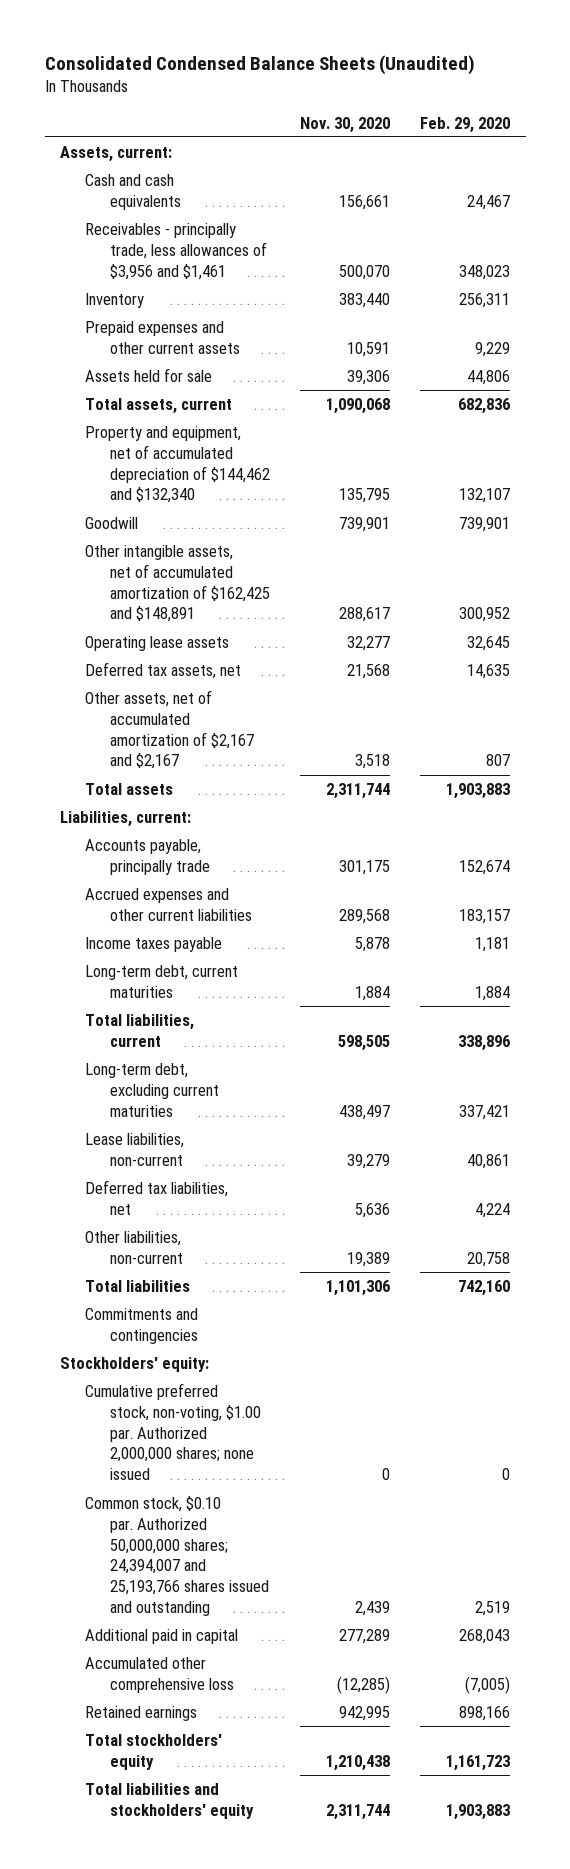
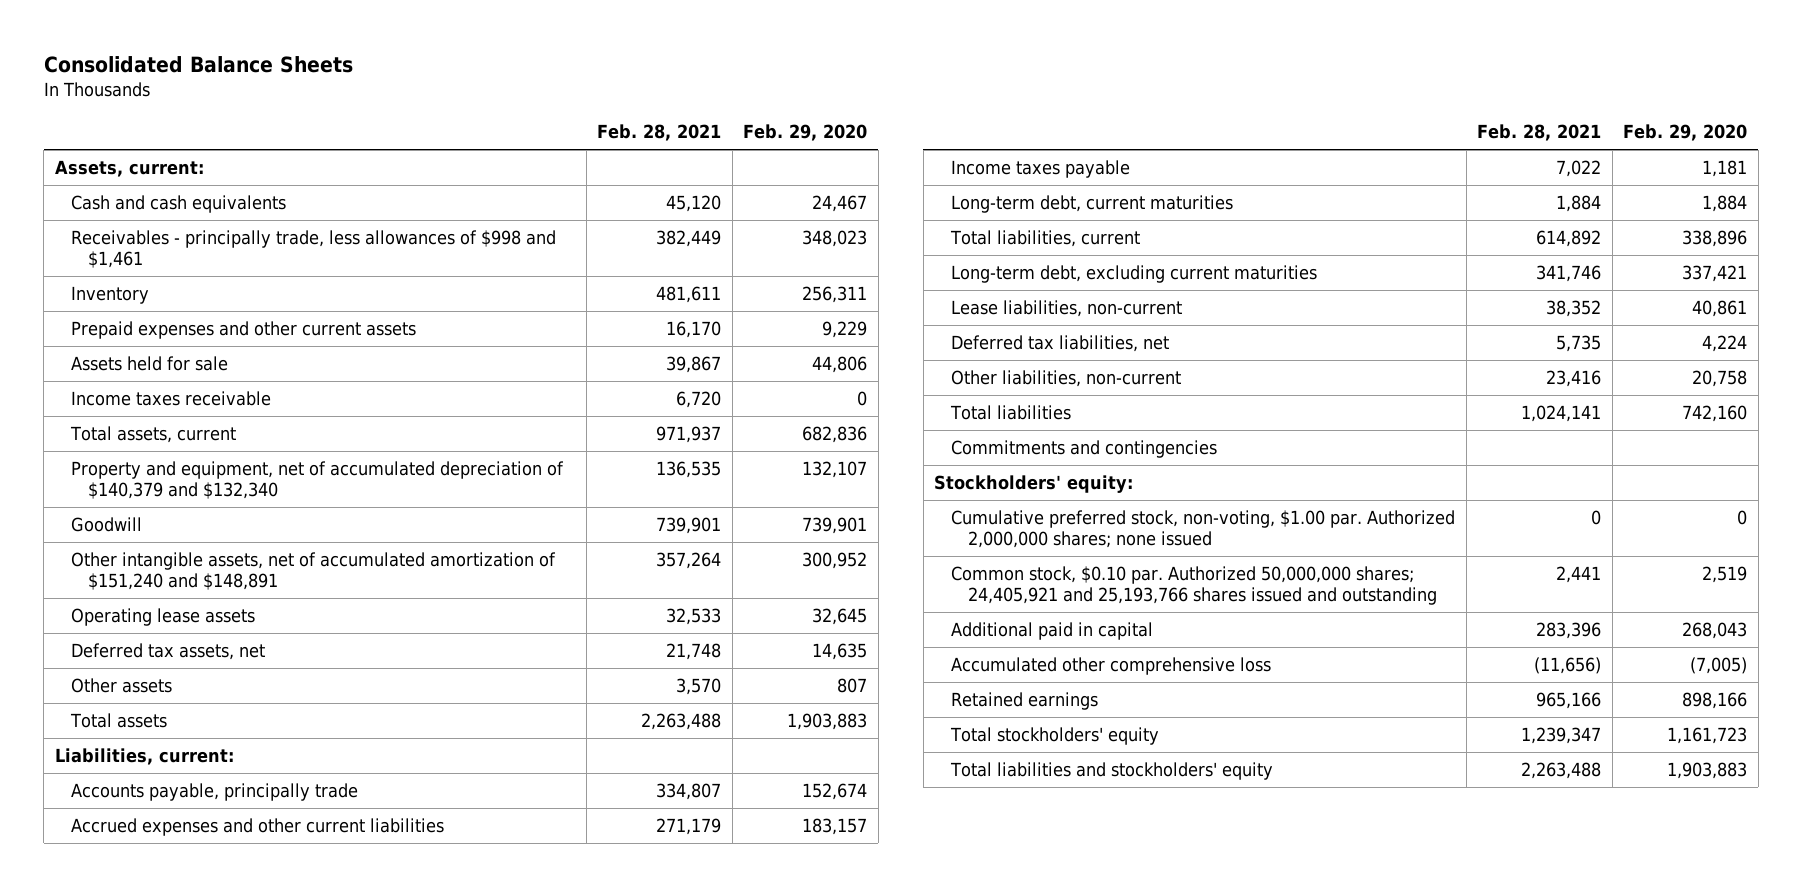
- Consolidated Condensed Balance Sheets (Unaudited)
+ Consolidated Balance Sheets
- | Nov. 30, 2020 | Feb. 29, 2020
+ | Feb. 28, 2021 | Feb. 29, 2020
- Receivables - principally trade, less allowances of $3,956 and $1,461 | 500,070 | 348,023
+ Receivables - principally trade, less allowances of $998 and $1,461 | 382,449 | 348,023
+ Income taxes receivable | 6,720 | 0
- Property and equipment, net of accumulated depreciation of $144,462 and $132,340 | 135,795 | 132,107
+ Property and equipment, net of accumulated depreciation of $140,379 and $132,340 | 136,535 | 132,107
- Other intangible assets, net of accumulated amortization of $162,425 and $148,891 | 288,617 | 300,952
+ Other intangible assets, net of accumulated amortization of $151,240 and $148,891 | 357,264 | 300,952
- Other assets, net of accumulated amortization of $2,167 and $2,167 | 3,518 | 807
+ Other assets | 3,570 | 807
- Common stock, $0.10 par. Authorized 50,000,000 shares; 24,394,007 and 25,193,766 shares issued and outstanding | 2,439 | 2,519
+ Common stock, $0.10 par. Authorized 50,000,000 shares; 24,405,921 and 25,193,766 shares issued and outstanding | 2,441 | 2,519

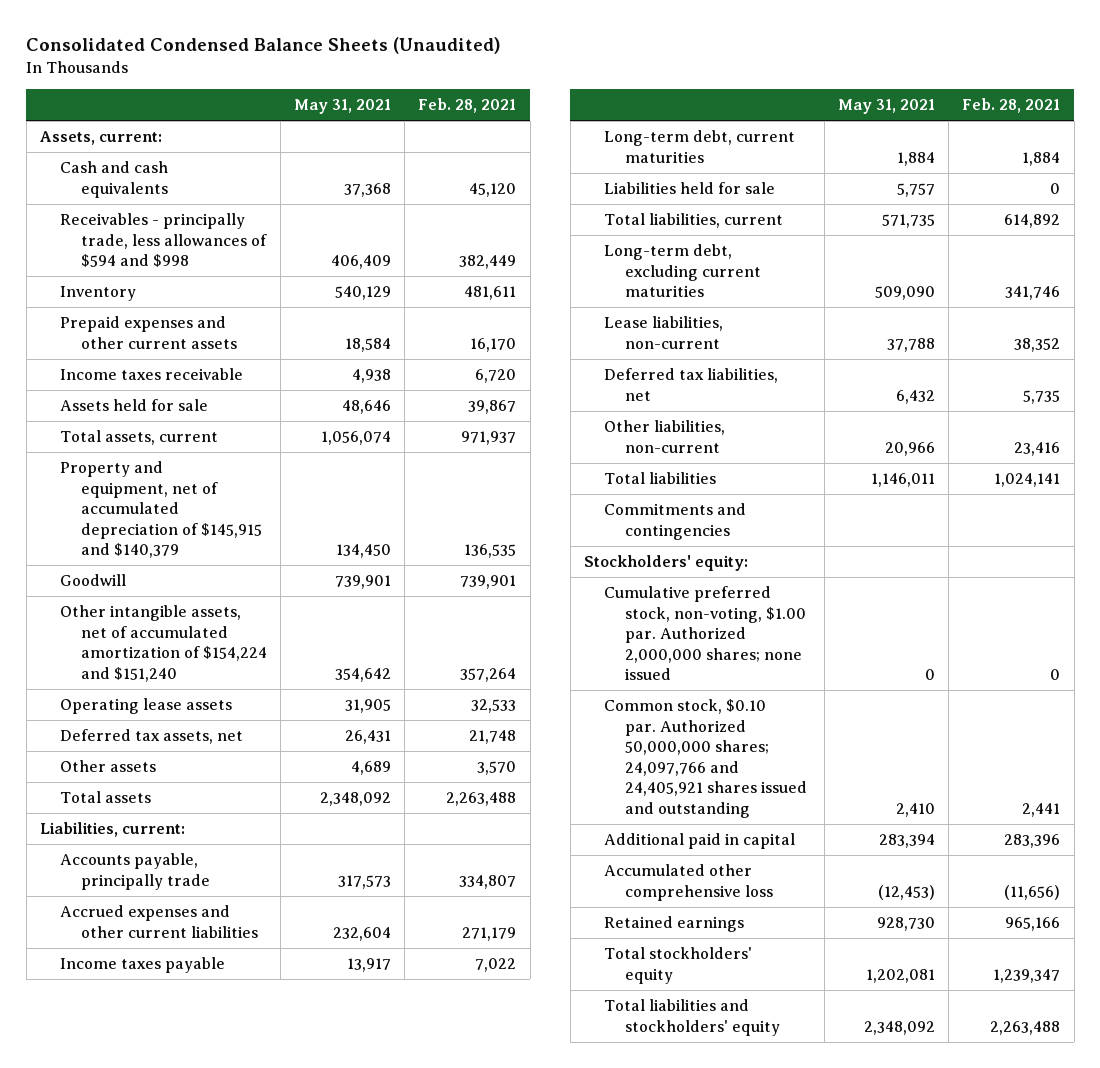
- Consolidated Balance Sheets
+ Consolidated Condensed Balance Sheets (Unaudited)
- | Feb. 28, 2021 | Feb. 29, 2020
+ | May 31, 2021 | Feb. 28, 2021
- Receivables - principally trade, less allowances of $998 and $1,461 | 382,449 | 348,023
+ Receivables - principally trade, less allowances of $594 and $998 | 406,409 | 382,449
moved down: Assets held for sale | 48,646 | 39,867
- Property and equipment, net of accumulated depreciation of $140,379 and $132,340 | 136,535 | 132,107
+ Property and equipment, net of accumulated depreciation of $145,915 and $140,379 | 134,450 | 136,535
- Other intangible assets, net of accumulated amortization of $151,240 and $148,891 | 357,264 | 300,952
+ Other intangible assets, net of accumulated amortization of $154,224 and $151,240 | 354,642 | 357,264
+ Liabilities held for sale | 5,757 | 0
- Common stock, $0.10 par. Authorized 50,000,000 shares; 24,405,921 and 25,193,766 shares issued and outstanding | 2,441 | 2,519
+ Common stock, $0.10 par. Authorized 50,000,000 shares; 24,097,766 and 24,405,921 shares issued and outstanding | 2,410 | 2,441

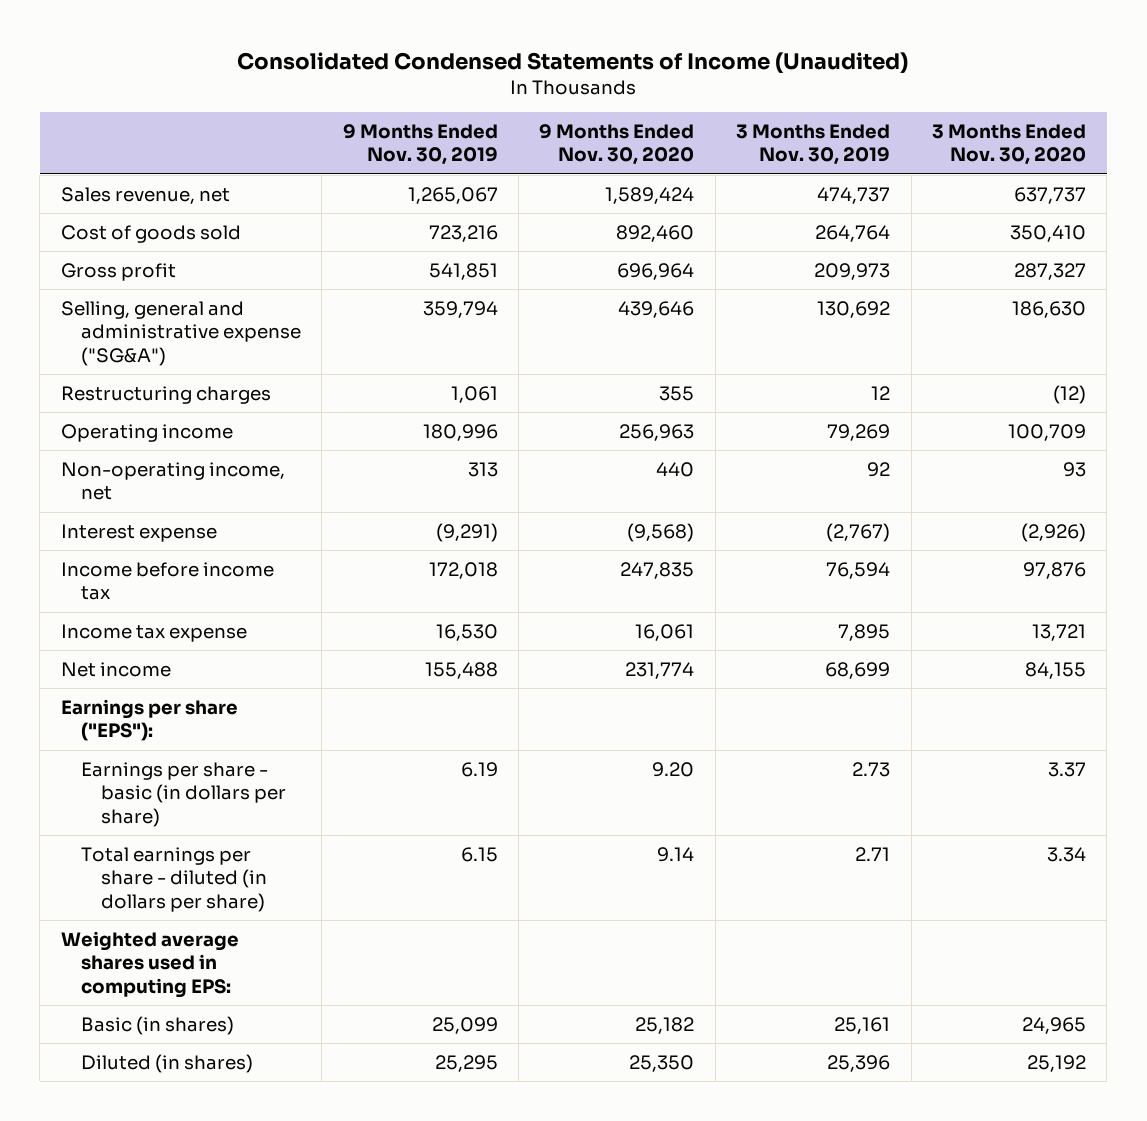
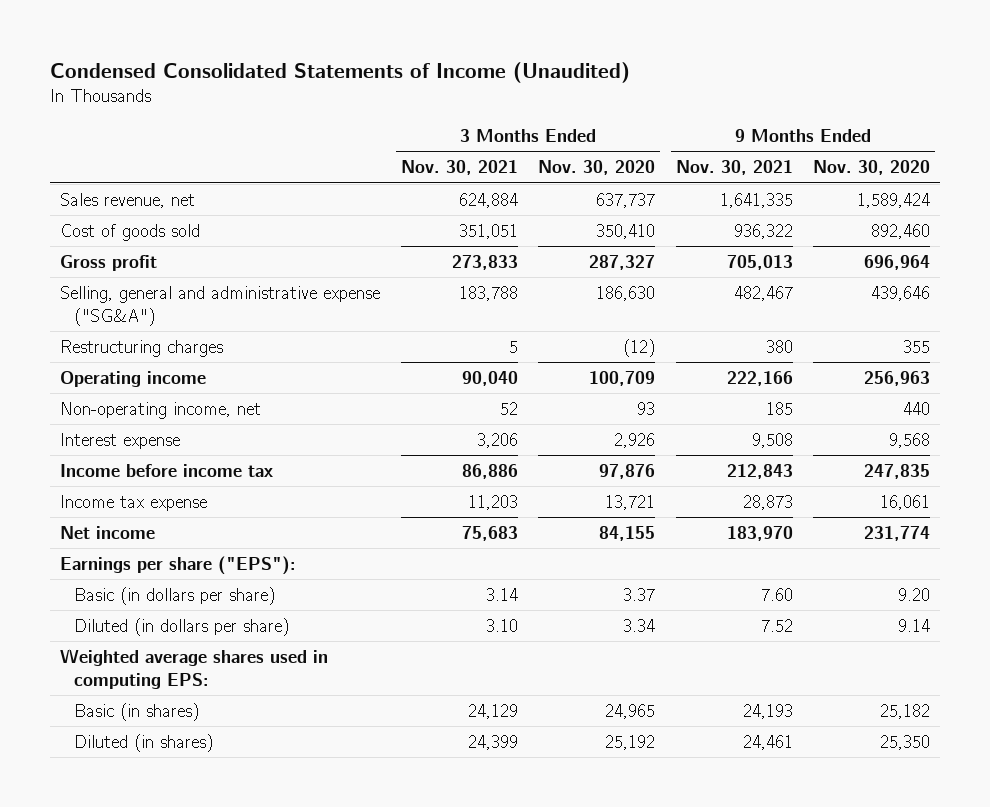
- Consolidated Condensed Statements of Income (Unaudited)
+ Condensed Consolidated Statements of Income (Unaudited)
- | 9 Months Ended Nov. 30, 2019 | 9 Months Ended Nov. 30, 2020 | 3 Months Ended Nov. 30, 2019 | 3 Months Ended Nov. 30, 2020
+ | 3 Months Ended Nov. 30, 2021 | 3 Months Ended Nov. 30, 2020 | 9 Months Ended Nov. 30, 2021 | 9 Months Ended Nov. 30, 2020
- Interest expense | (9,291) | (9,568) | (2,767) | (2,926)
+ Interest expense | 3,206 | 2,926 | 9,508 | 9,568
- Earnings per share - basic (in dollars per share) | 6.19 | 9.20 | 2.73 | 3.37
- Total earnings per share - diluted (in dollars per share) | 6.15 | 9.14 | 2.71 | 3.34
+ Basic (in dollars per share) | 3.14 | 3.37 | 7.60 | 9.20
+ Diluted (in dollars per share) | 3.10 | 3.34 | 7.52 | 9.14

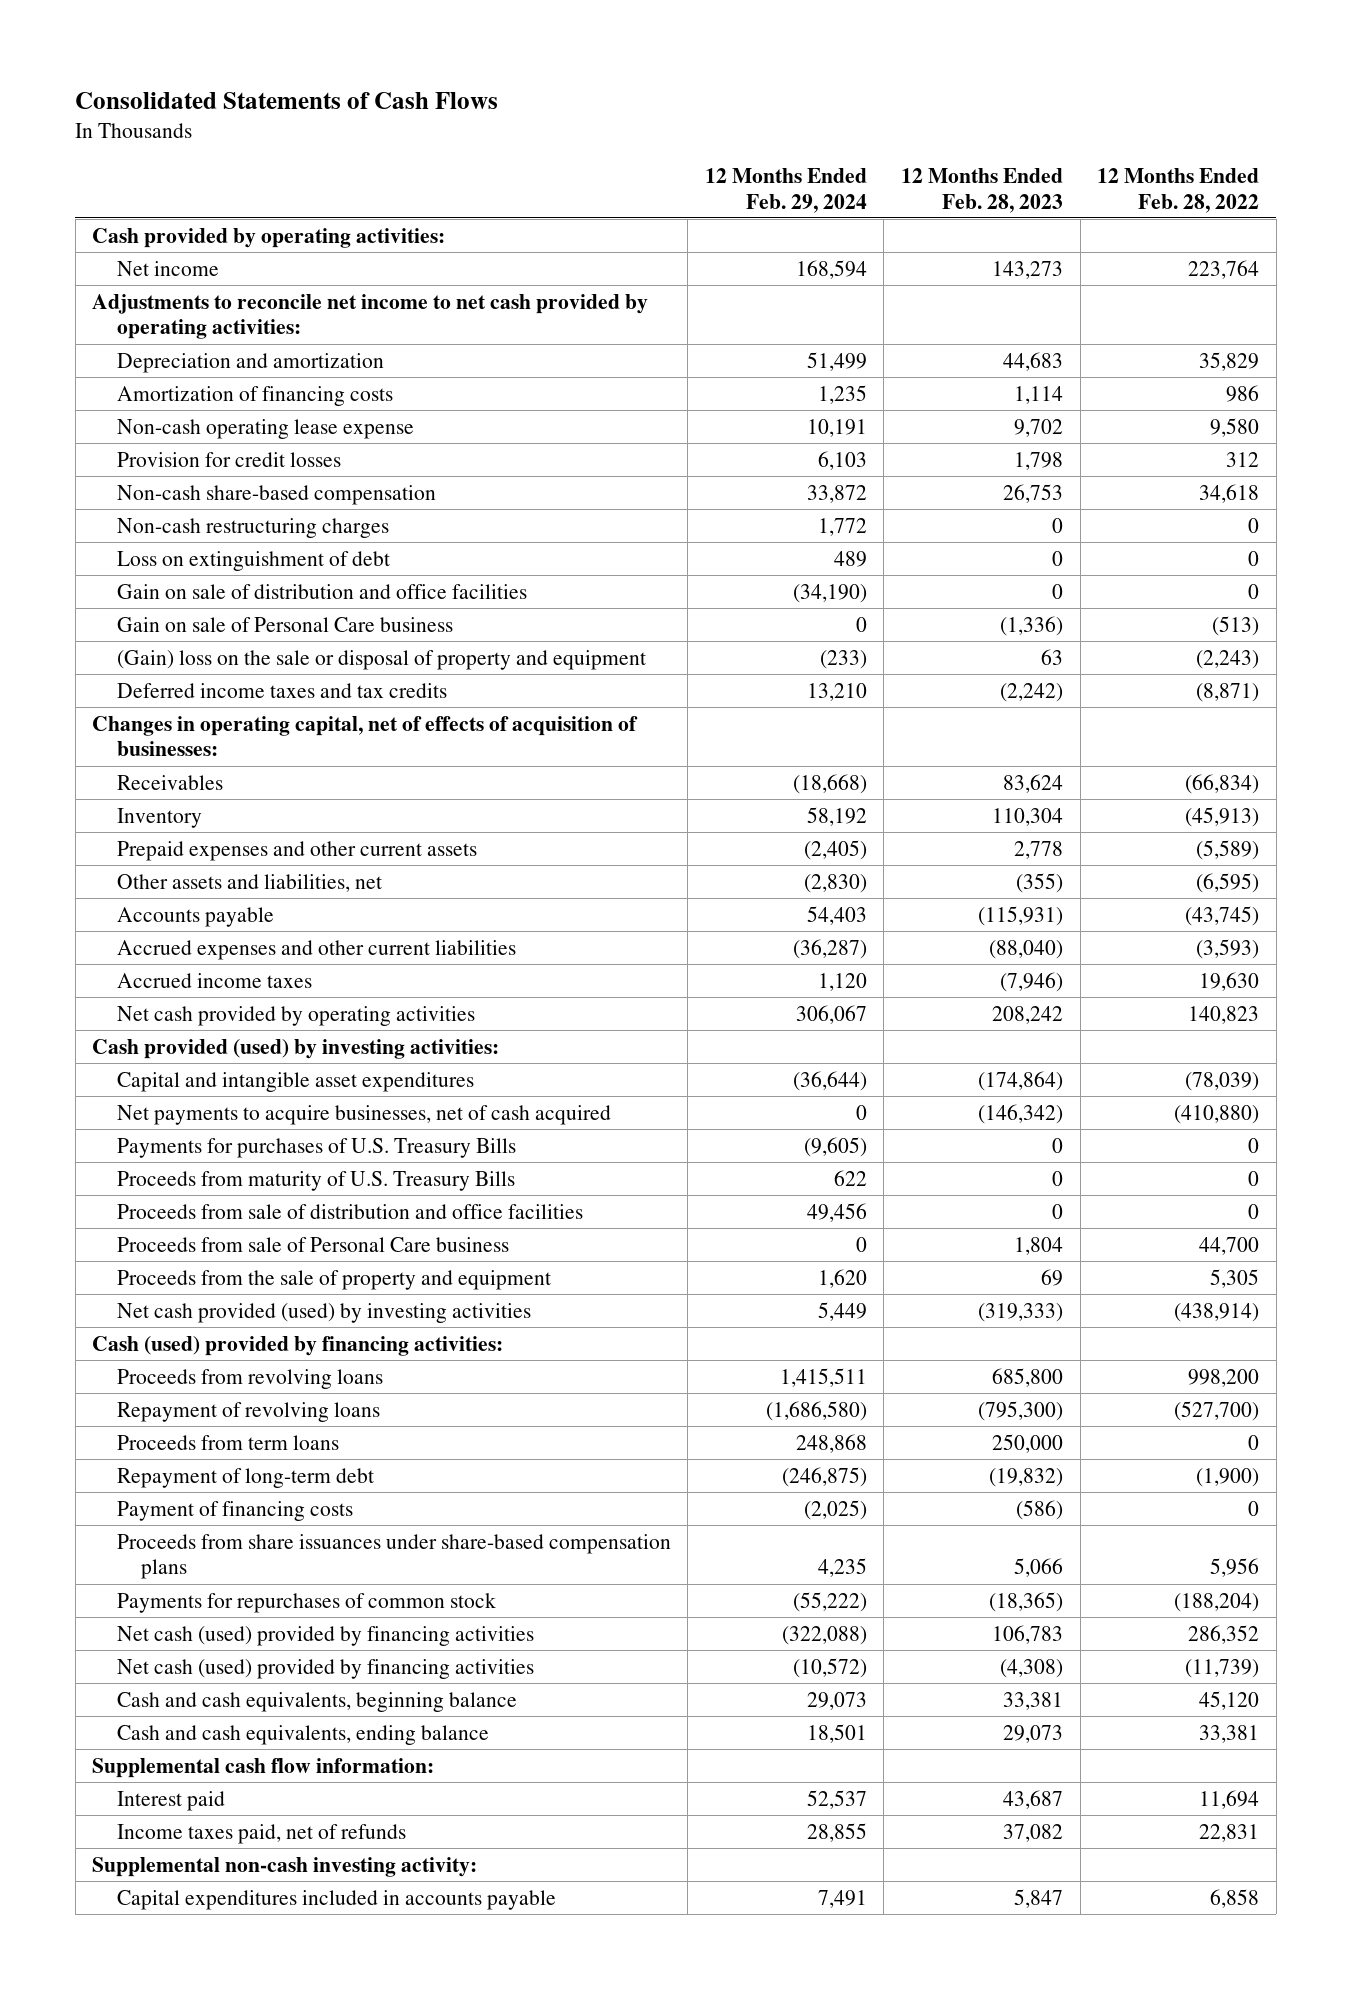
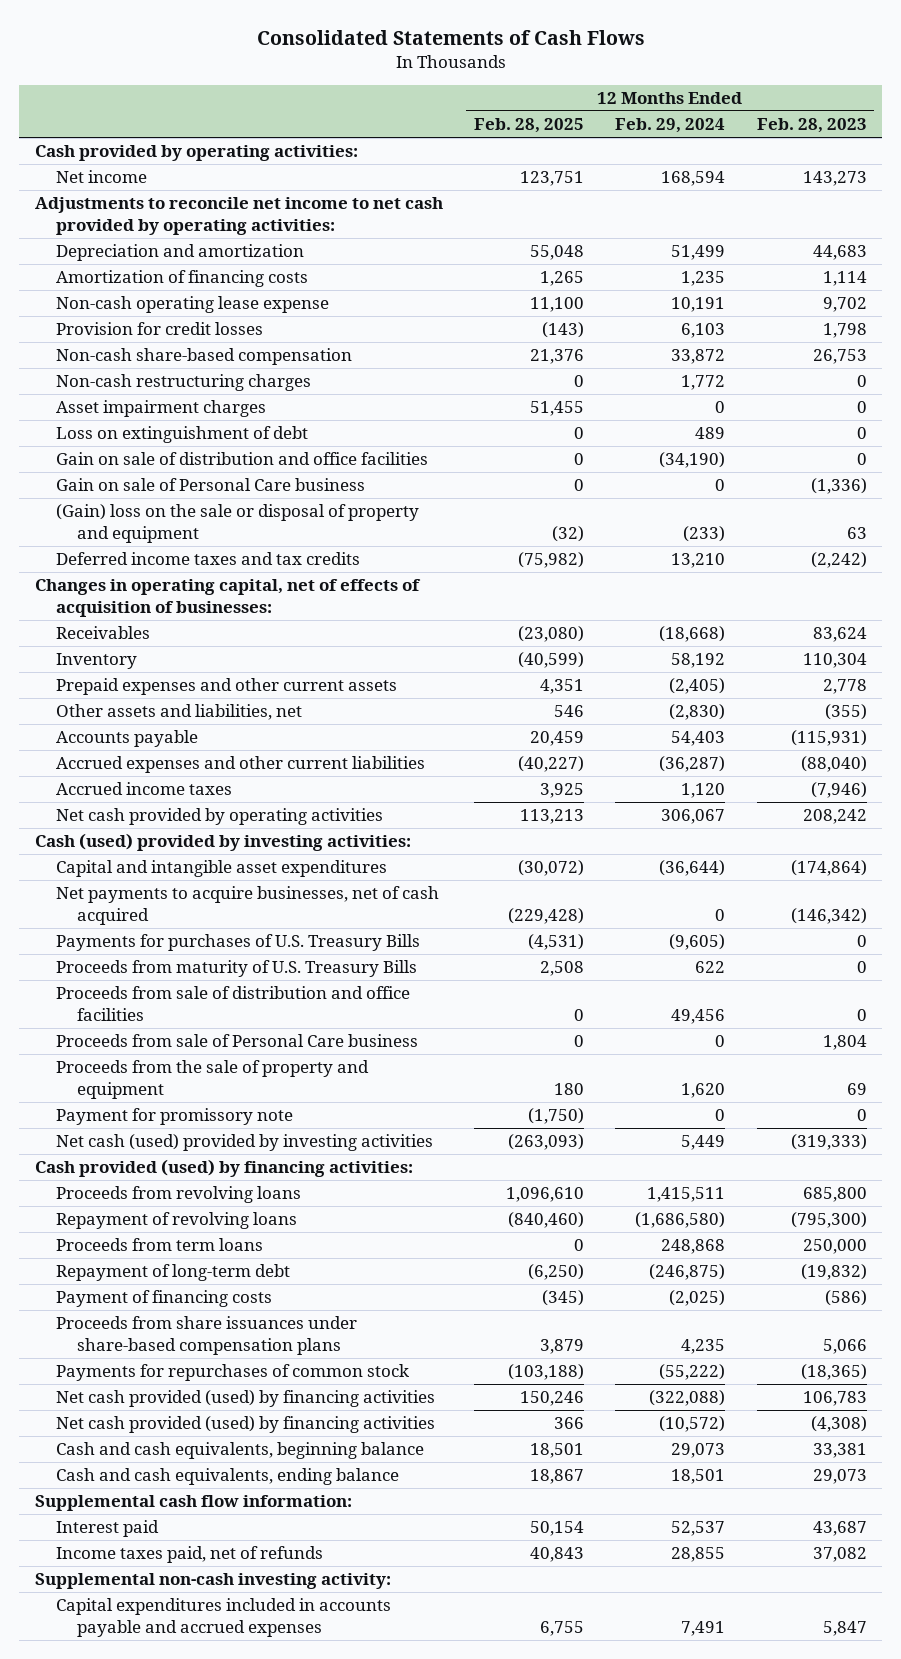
- | 12 Months Ended Feb. 29, 2024 | 12 Months Ended Feb. 28, 2023 | 12 Months Ended Feb. 28, 2022
+ | 12 Months Ended Feb. 28, 2025 | 12 Months Ended Feb. 29, 2024 | 12 Months Ended Feb. 28, 2023
+ Asset impairment charges | 51,455 | 0 | 0
- Cash provided (used) by investing activities:
+ Cash (used) provided by investing activities:
- Net cash provided (used) by investing activities | 5,449 | (319,333) | (438,914)
- Cash (used) provided by financing activities:
+ Payment for promissory note | (1,750) | 0 | 0
+ Net cash (used) provided by investing activities | (263,093) | 5,449 | (319,333)
+ Cash provided (used) by financing activities:
- Net cash (used) provided by financing activities | (322,088) | 106,783 | 286,352
- Net cash (used) provided by financing activities | (10,572) | (4,308) | (11,739)
+ Net cash provided (used) by financing activities | 150,246 | (322,088) | 106,783
+ Net cash provided (used) by financing activities | 366 | (10,572) | (4,308)
- Capital expenditures included in accounts payable | 7,491 | 5,847 | 6,858
+ Capital expenditures included in accounts payable and accrued expenses | 6,755 | 7,491 | 5,847

